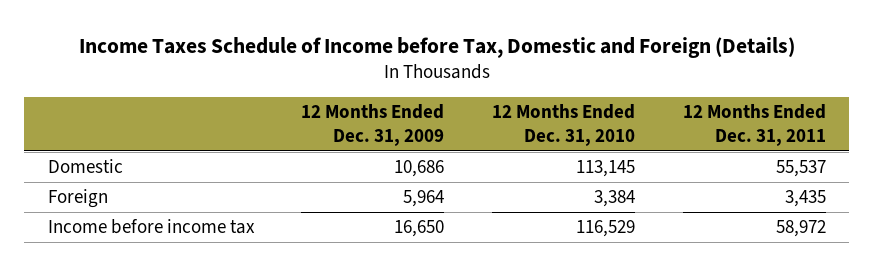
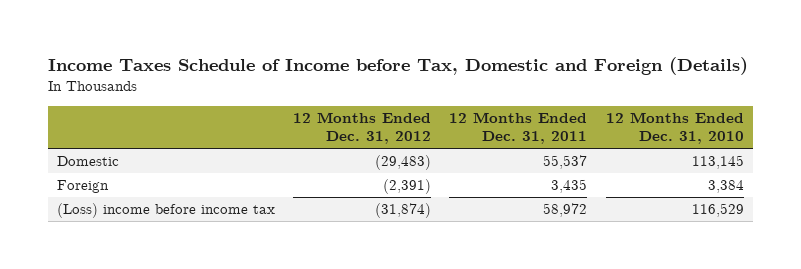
- | 12 Months Ended Dec. 31, 2009 | 12 Months Ended Dec. 31, 2010 | 12 Months Ended Dec. 31, 2011
+ | 12 Months Ended Dec. 31, 2012 | 12 Months Ended Dec. 31, 2011 | 12 Months Ended Dec. 31, 2010
- Income before income tax | 16,650 | 116,529 | 58,972
+ (Loss) income before income tax | (31,874) | 58,972 | 116,529

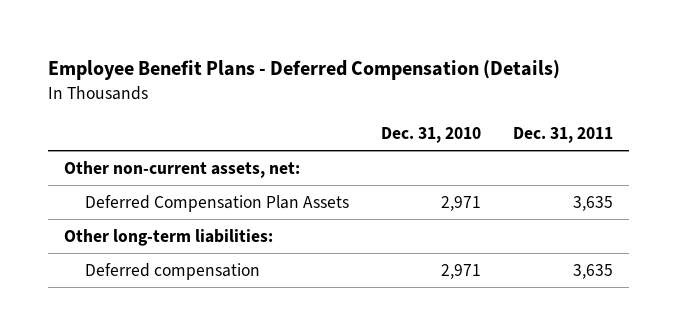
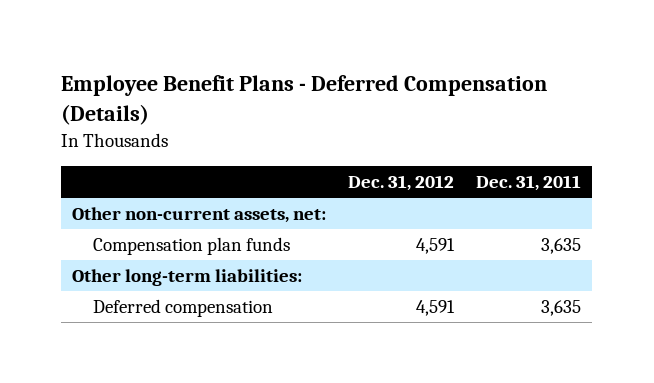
- | Dec. 31, 2010 | Dec. 31, 2011
+ | Dec. 31, 2012 | Dec. 31, 2011
- Deferred Compensation Plan Assets | 2,971 | 3,635
+ Compensation plan funds | 4,591 | 3,635

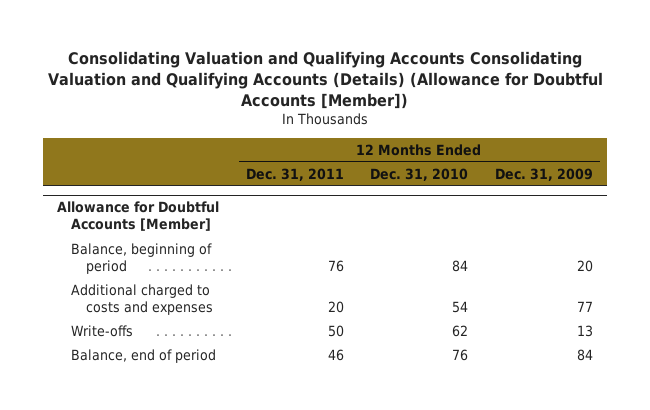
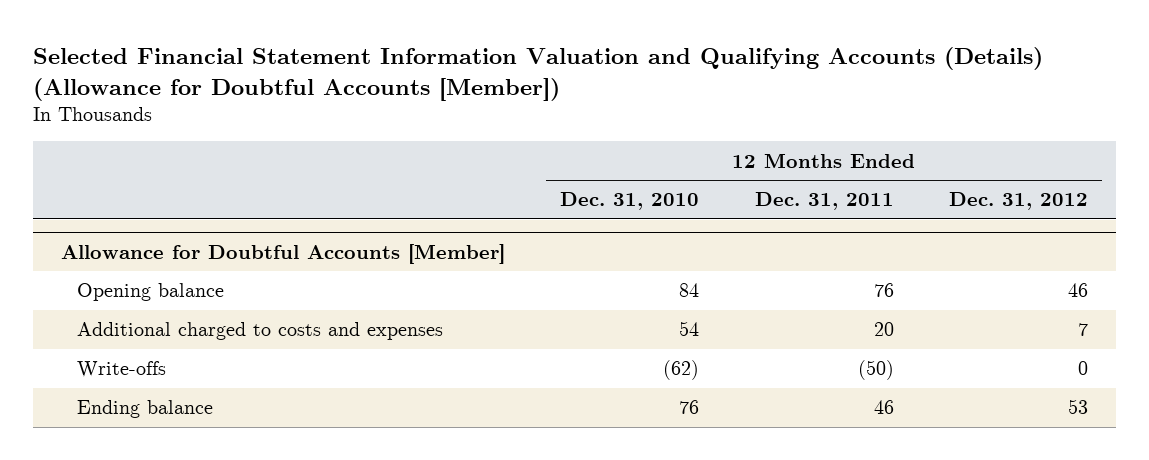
- Consolidating Valuation and Qualifying Accounts Consolidating Valuation and Qualifying Accounts (Details) (Allowance for Doubtful Accounts [Member])
+ Selected Financial Statement Information Valuation and Qualifying Accounts (Details) (Allowance for Doubtful Accounts [Member])
- | 12 Months Ended Dec. 31, 2011 | 12 Months Ended Dec. 31, 2010 | 12 Months Ended Dec. 31, 2009
+ | 12 Months Ended Dec. 31, 2010 | 12 Months Ended Dec. 31, 2011 | 12 Months Ended Dec. 31, 2012
@ Allowance for Doubtful Accounts [Member]
- Balance, beginning of period | 76 | 84 | 20
+ Opening balance | 84 | 76 | 46
- Write-offs | 50 | 62 | 13
- Balance, end of period | 46 | 76 | 84
+ Write-offs | (62) | (50) | 0
+ Ending balance | 76 | 46 | 53

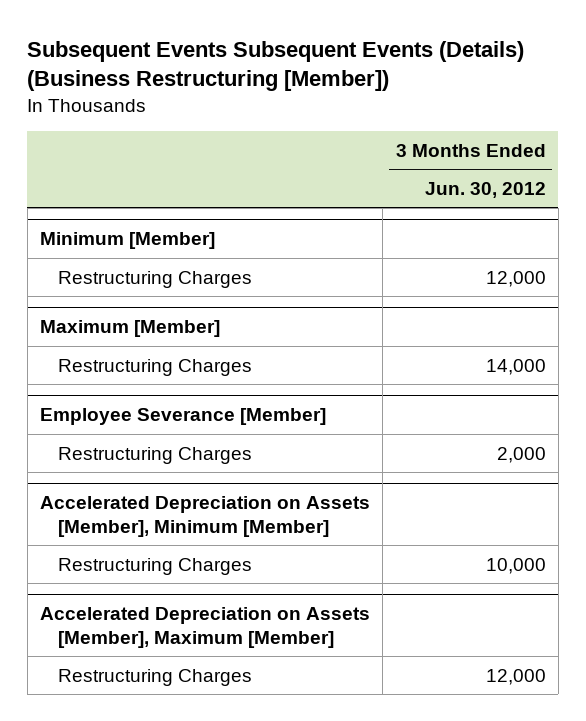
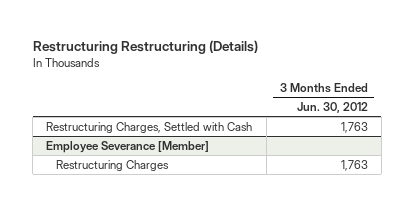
- Subsequent Events Subsequent Events (Details) (Business Restructuring [Member])
+ Restructuring Restructuring (Details)
- Minimum [Member]
- Restructuring Charges | 12,000
- Maximum [Member]
- Restructuring Charges | 14,000
+ Restructuring Charges, Settled with Cash | 1,763
@ Employee Severance [Member]
- Restructuring Charges | 2,000
- Accelerated Depreciation on Assets [Member], Minimum [Member]
- Restructuring Charges | 10,000
- Accelerated Depreciation on Assets [Member], Maximum [Member]
- Restructuring Charges | 12,000
@ Employee Severance [Member]
+ Restructuring Charges | 1,763

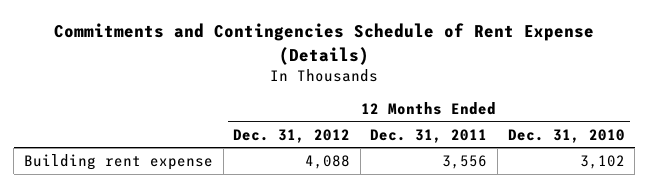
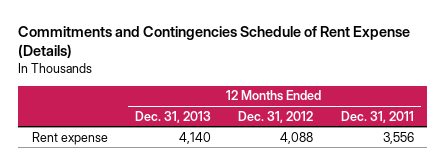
- | 12 Months Ended Dec. 31, 2012 | 12 Months Ended Dec. 31, 2011 | 12 Months Ended Dec. 31, 2010
+ | 12 Months Ended Dec. 31, 2013 | 12 Months Ended Dec. 31, 2012 | 12 Months Ended Dec. 31, 2011
- Building rent expense | 4,088 | 3,556 | 3,102
+ Rent expense | 4,140 | 4,088 | 3,556

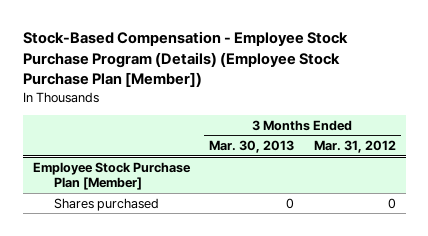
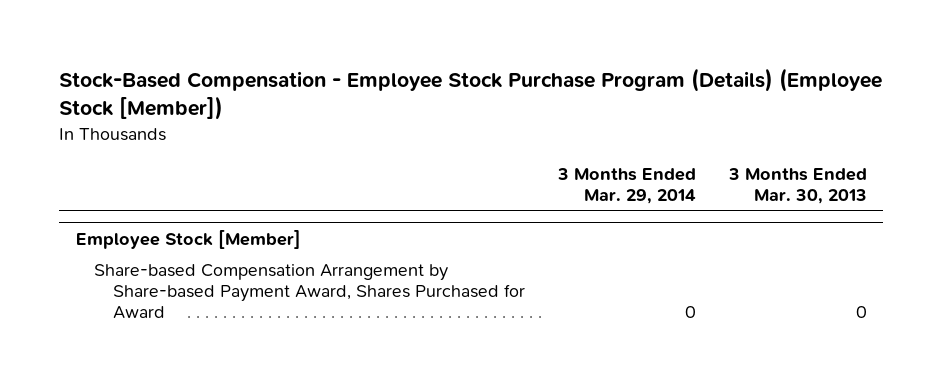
- Stock-Based Compensation - Employee Stock Purchase Program (Details) (Employee Stock Purchase Plan [Member])
+ Stock-Based Compensation - Employee Stock Purchase Program (Details) (Employee Stock [Member])
- | 3 Months Ended Mar. 30, 2013 | 3 Months Ended Mar. 31, 2012
+ | 3 Months Ended Mar. 29, 2014 | 3 Months Ended Mar. 30, 2013
- Employee Stock Purchase Plan [Member]
- Shares purchased | 0 | 0
+ Employee Stock [Member]
+ Share-based Compensation Arrangement by Share-based Payment Award, Shares Purchased for Award | 0 | 0

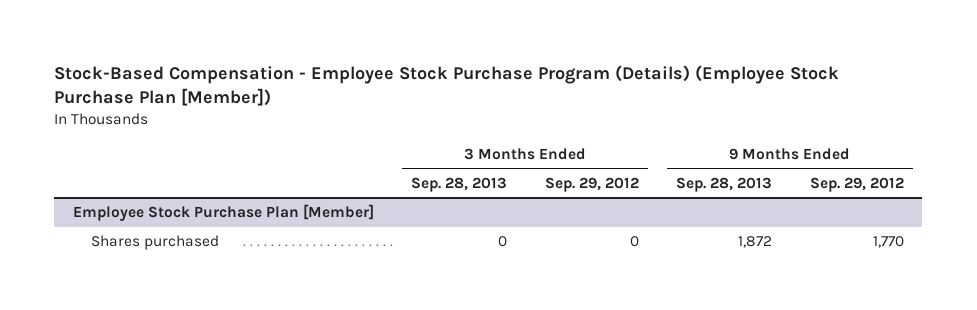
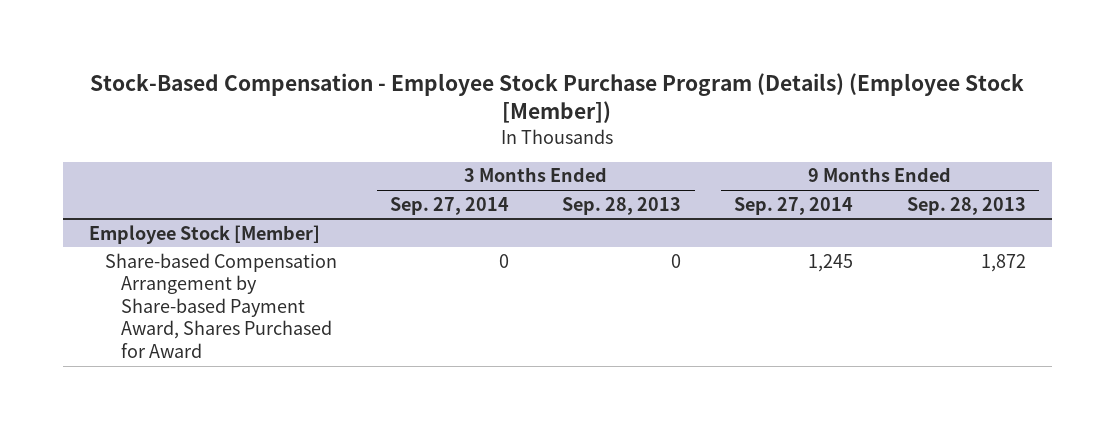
- Stock-Based Compensation - Employee Stock Purchase Program (Details) (Employee Stock Purchase Plan [Member])
+ Stock-Based Compensation - Employee Stock Purchase Program (Details) (Employee Stock [Member])
- | 3 Months Ended Sep. 28, 2013 | 3 Months Ended Sep. 29, 2012 | 9 Months Ended Sep. 28, 2013 | 9 Months Ended Sep. 29, 2012
+ | 3 Months Ended Sep. 27, 2014 | 3 Months Ended Sep. 28, 2013 | 9 Months Ended Sep. 27, 2014 | 9 Months Ended Sep. 28, 2013
- Employee Stock Purchase Plan [Member]
- Shares purchased | 0 | 0 | 1,872 | 1,770
+ Employee Stock [Member]
+ Share-based Compensation Arrangement by Share-based Payment Award, Shares Purchased for Award | 0 | 0 | 1,245 | 1,872

